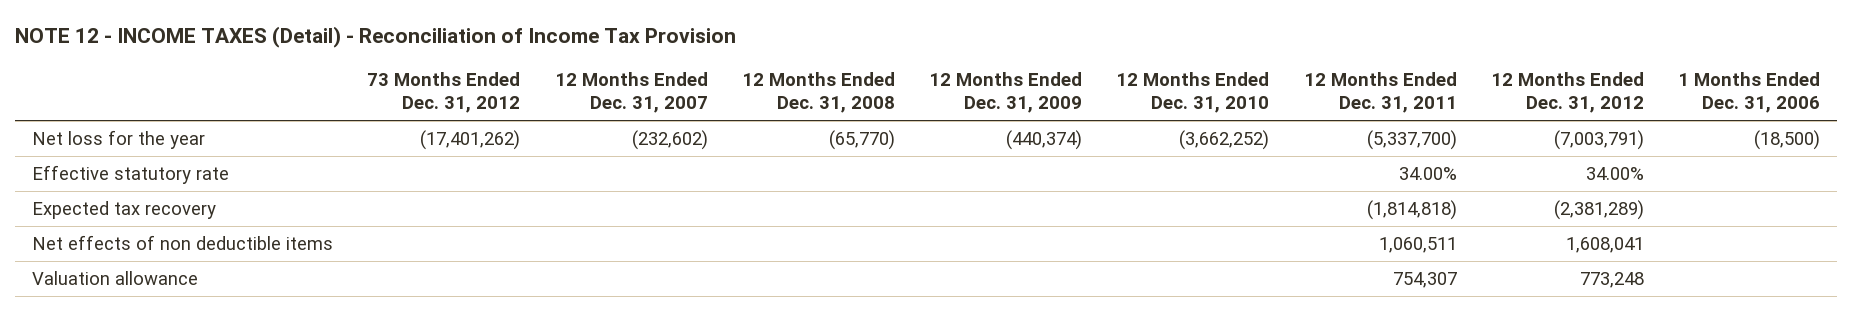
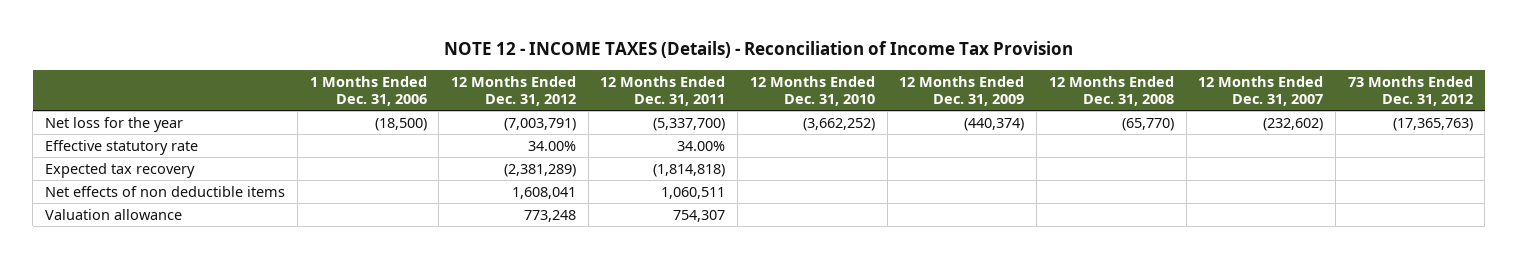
- NOTE 12 - INCOME TAXES (Detail) - Reconciliation of Income Tax Provision
+ NOTE 12 - INCOME TAXES (Details) - Reconciliation of Income Tax Provision
- | 73 Months Ended Dec. 31, 2012 | 12 Months Ended Dec. 31, 2007 | 12 Months Ended Dec. 31, 2008 | 12 Months Ended Dec. 31, 2009 | 12 Months Ended Dec. 31, 2010 | 12 Months Ended Dec. 31, 2011 | 12 Months Ended Dec. 31, 2012 | 1 Months Ended Dec. 31, 2006
+ | 1 Months Ended Dec. 31, 2006 | 12 Months Ended Dec. 31, 2012 | 12 Months Ended Dec. 31, 2011 | 12 Months Ended Dec. 31, 2010 | 12 Months Ended Dec. 31, 2009 | 12 Months Ended Dec. 31, 2008 | 12 Months Ended Dec. 31, 2007 | 73 Months Ended Dec. 31, 2012
- Net loss for the year | (17,401,262) | (232,602) | (65,770) | (440,374) | (3,662,252) | (5,337,700) | (7,003,791) | (18,500)
+ Net loss for the year | (18,500) | (7,003,791) | (5,337,700) | (3,662,252) | (440,374) | (65,770) | (232,602) | (17,365,763)

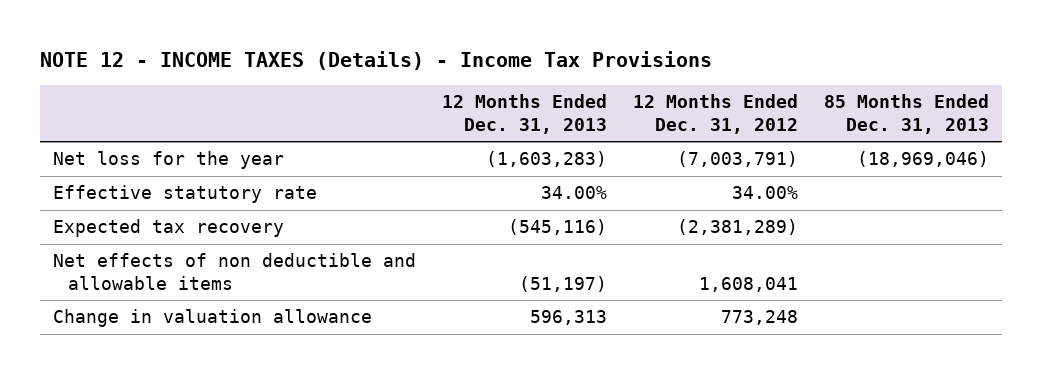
- NOTE 12 - INCOME TAXES (Details) - Reconciliation of Income Tax Provision
+ NOTE 12 - INCOME TAXES (Details) - Income Tax Provisions
- | 1 Months Ended Dec. 31, 2006 | 12 Months Ended Dec. 31, 2012 | 12 Months Ended Dec. 31, 2011 | 12 Months Ended Dec. 31, 2010 | 12 Months Ended Dec. 31, 2009 | 12 Months Ended Dec. 31, 2008 | 12 Months Ended Dec. 31, 2007 | 73 Months Ended Dec. 31, 2012
+ | 12 Months Ended Dec. 31, 2013 | 12 Months Ended Dec. 31, 2012 | 85 Months Ended Dec. 31, 2013
- Net effects of non deductible items | | 1,608,041 | 1,060,511 | | | | |
- Valuation allowance | | 773,248 | 754,307 | | | | |
+ Net effects of non deductible and allowable items | (51,197) | 1,608,041 |
+ Change in valuation allowance | 596,313 | 773,248 |

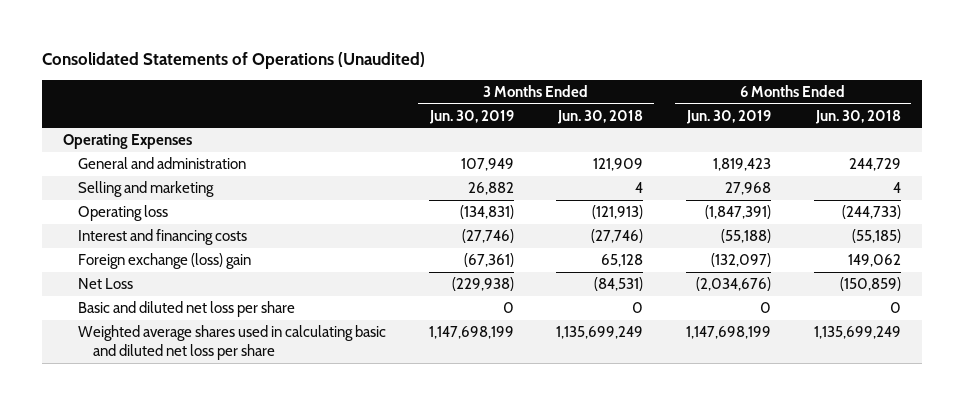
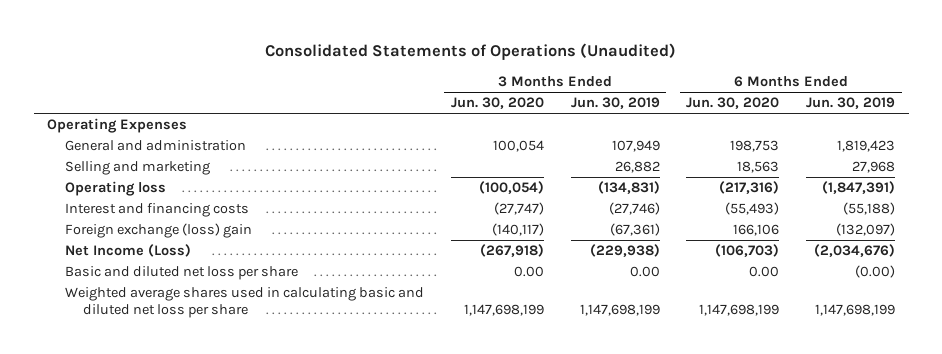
- | 3 Months Ended Jun. 30, 2019 | 3 Months Ended Jun. 30, 2018 | 6 Months Ended Jun. 30, 2019 | 6 Months Ended Jun. 30, 2018
+ | 3 Months Ended Jun. 30, 2020 | 3 Months Ended Jun. 30, 2019 | 6 Months Ended Jun. 30, 2020 | 6 Months Ended Jun. 30, 2019
- Net Loss | (229,938) | (84,531) | (2,034,676) | (150,859)
- Basic and diluted net loss per share | 0 | 0 | 0 | 0
+ Net Income (Loss) | (267,918) | (229,938) | (106,703) | (2,034,676)
+ Basic and diluted net loss per share | 0.00 | 0.00 | 0.00 | (0.00)

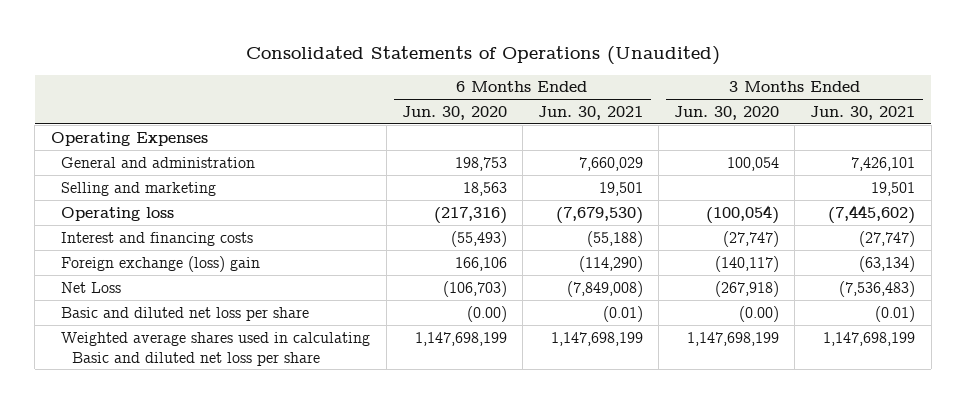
- | 3 Months Ended Jun. 30, 2020 | 3 Months Ended Jun. 30, 2019 | 6 Months Ended Jun. 30, 2020 | 6 Months Ended Jun. 30, 2019
+ | 6 Months Ended Jun. 30, 2020 | 6 Months Ended Jun. 30, 2021 | 3 Months Ended Jun. 30, 2020 | 3 Months Ended Jun. 30, 2021
- Net Income (Loss) | (267,918) | (229,938) | (106,703) | (2,034,676)
- Basic and diluted net loss per share | 0.00 | 0.00 | 0.00 | (0.00)
- Weighted average shares used in calculating basic and diluted net loss per share | 1,147,698,199 | 1,147,698,199 | 1,147,698,199 | 1,147,698,199
+ Net Loss | (106,703) | (7,849,008) | (267,918) | (7,536,483)
+ Basic and diluted net loss per share | (0.00) | (0.01) | (0.00) | (0.01)
+ Weighted average shares used in calculating Basic and diluted net loss per share | 1,147,698,199 | 1,147,698,199 | 1,147,698,199 | 1,147,698,199

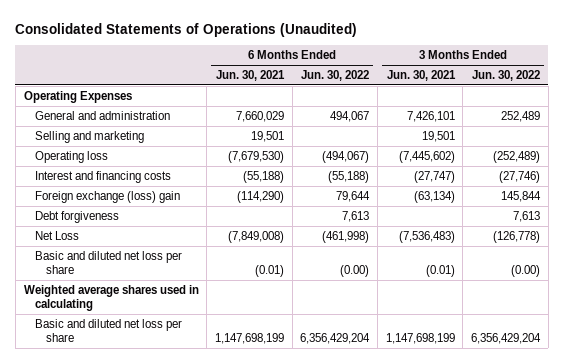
- | 6 Months Ended Jun. 30, 2020 | 6 Months Ended Jun. 30, 2021 | 3 Months Ended Jun. 30, 2020 | 3 Months Ended Jun. 30, 2021
+ | 6 Months Ended Jun. 30, 2021 | 6 Months Ended Jun. 30, 2022 | 3 Months Ended Jun. 30, 2021 | 3 Months Ended Jun. 30, 2022
+ Debt forgiveness | | 7,613 | | 7,613
- Weighted average shares used in calculating Basic and diluted net loss per share | 1,147,698,199 | 1,147,698,199 | 1,147,698,199 | 1,147,698,199
+ Weighted average shares used in calculating
+ Basic and diluted net loss per share | 1,147,698,199 | 6,356,429,204 | 1,147,698,199 | 6,356,429,204

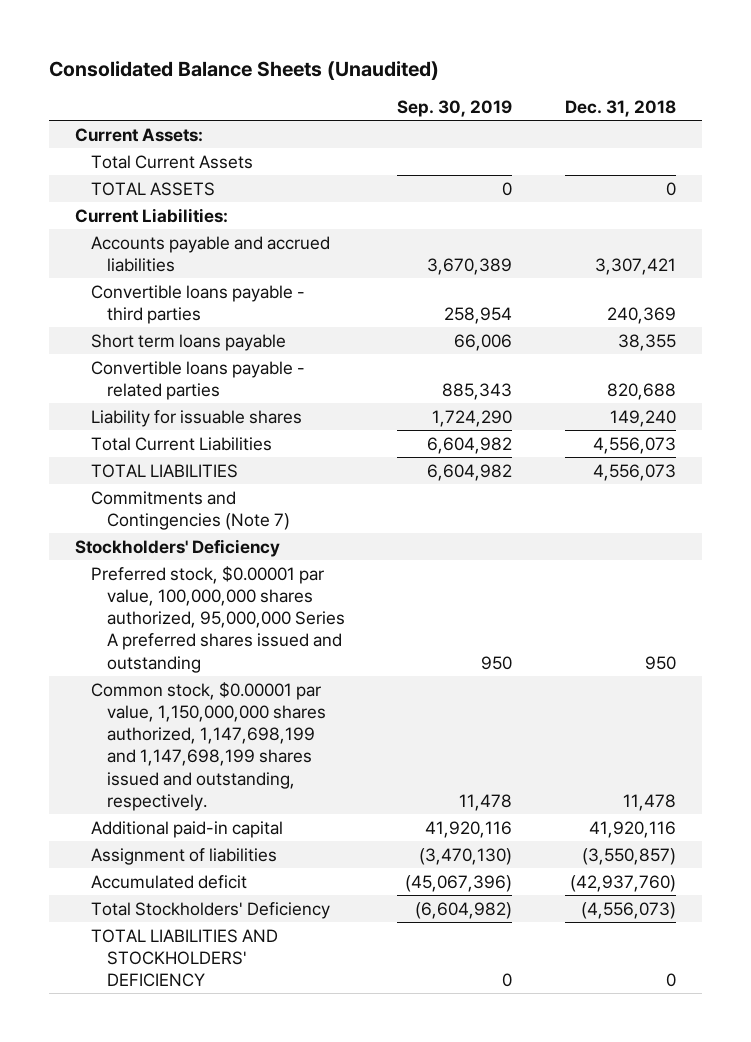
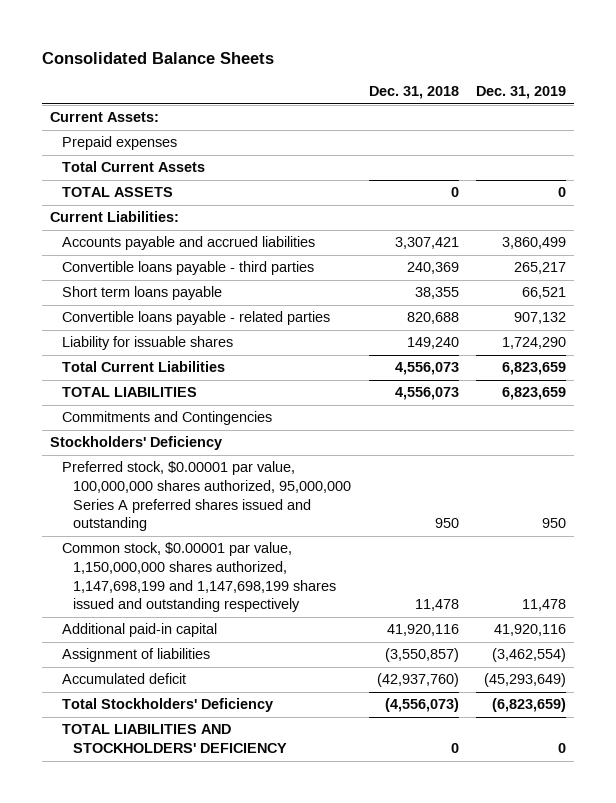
- Consolidated Balance Sheets (Unaudited)
+ Consolidated Balance Sheets
- | Sep. 30, 2019 | Dec. 31, 2018
+ | Dec. 31, 2018 | Dec. 31, 2019
+ Prepaid expenses
- Commitments and Contingencies (Note 7)
+ Commitments and Contingencies
- Common stock, $0.00001 par value, 1,150,000,000 shares authorized, 1,147,698,199 and 1,147,698,199 shares issued and outstanding, respectively. | 11,478 | 11,478
+ Common stock, $0.00001 par value, 1,150,000,000 shares authorized, 1,147,698,199 and 1,147,698,199 shares issued and outstanding respectively | 11,478 | 11,478

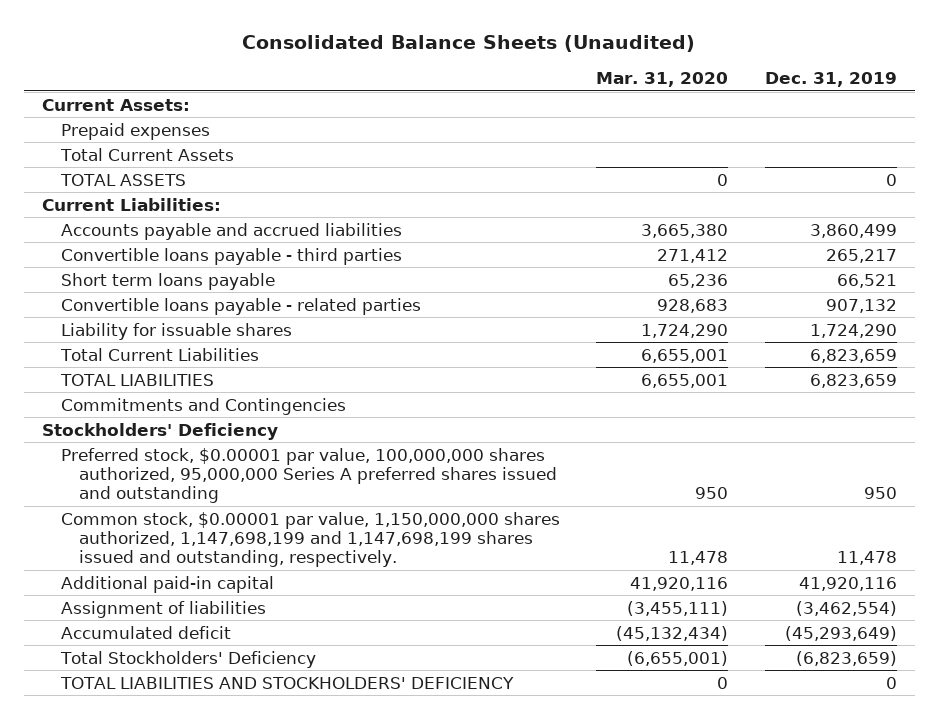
- Consolidated Balance Sheets
+ Consolidated Balance Sheets (Unaudited)
- | Dec. 31, 2018 | Dec. 31, 2019
+ | Mar. 31, 2020 | Dec. 31, 2019
- Common stock, $0.00001 par value, 1,150,000,000 shares authorized, 1,147,698,199 and 1,147,698,199 shares issued and outstanding respectively | 11,478 | 11,478
+ Common stock, $0.00001 par value, 1,150,000,000 shares authorized, 1,147,698,199 and 1,147,698,199 shares issued and outstanding, respectively. | 11,478 | 11,478

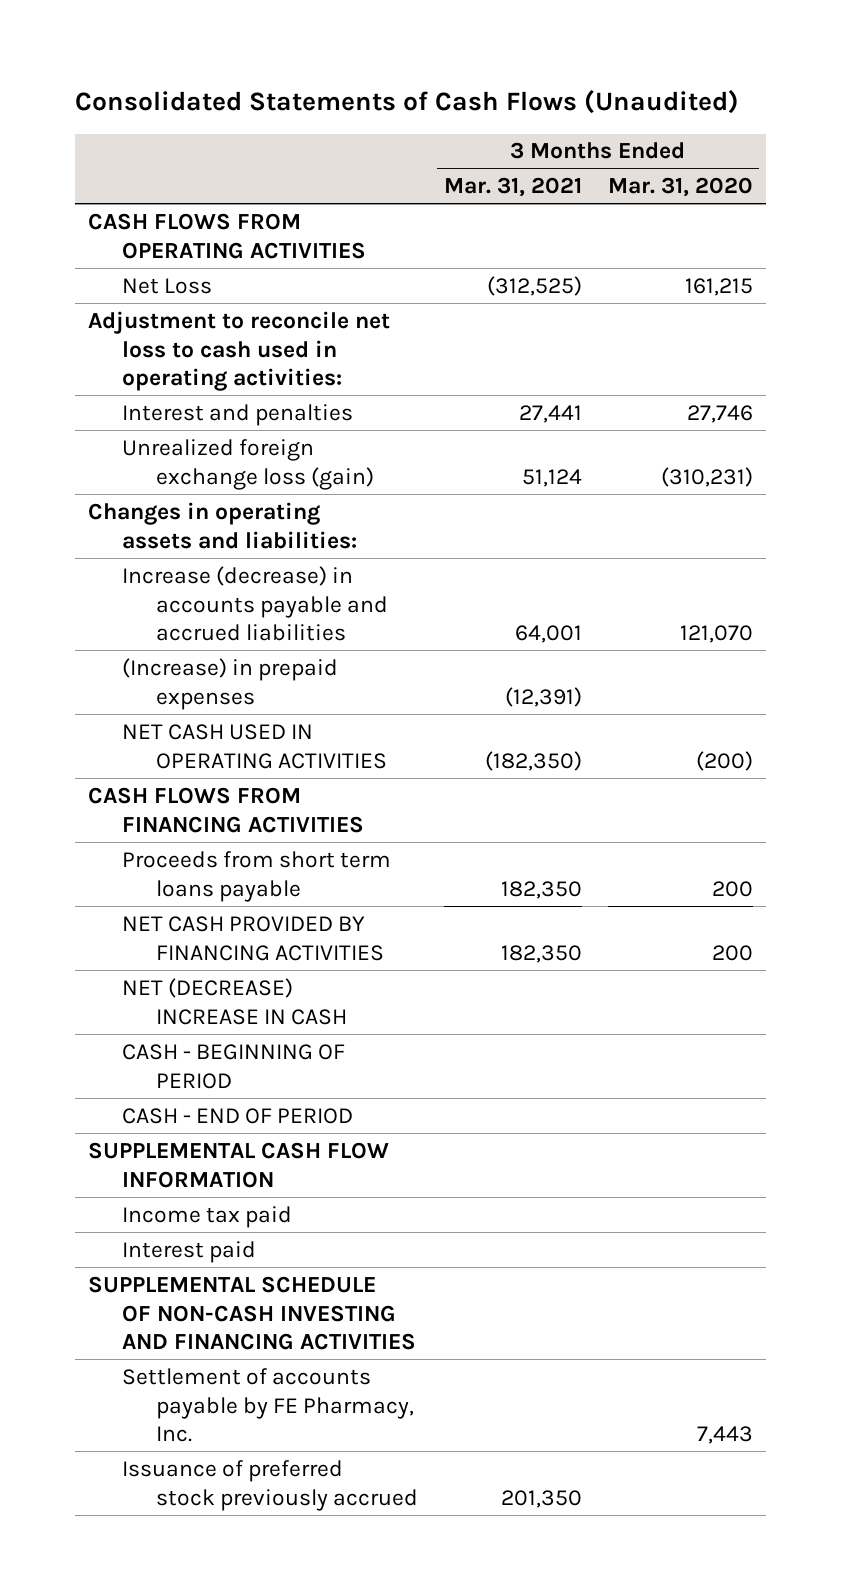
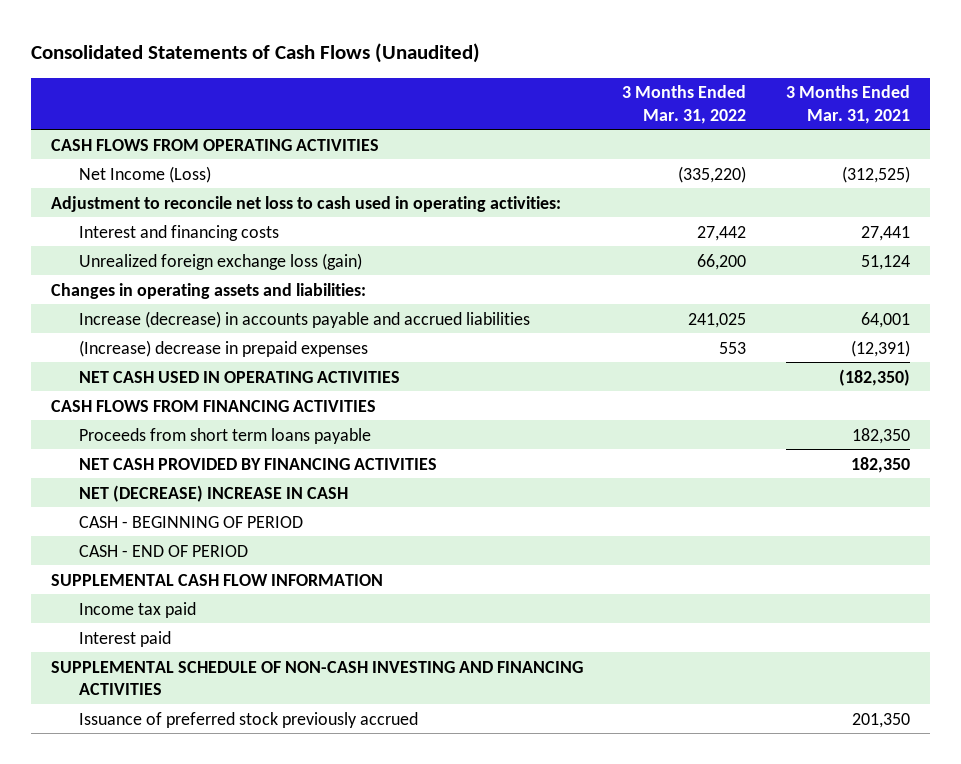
- | 3 Months Ended Mar. 31, 2021 | 3 Months Ended Mar. 31, 2020
+ | 3 Months Ended Mar. 31, 2022 | 3 Months Ended Mar. 31, 2021
- Net Loss | (312,525) | 161,215
+ Net Income (Loss) | (335,220) | (312,525)
- Interest and penalties | 27,441 | 27,746
+ Interest and financing costs | 27,442 | 27,441
- (Increase) in prepaid expenses | (12,391) |
+ (Increase) decrease in prepaid expenses | 553 | (12,391)
- Settlement of accounts payable by FE Pharmacy, Inc. | | 7,443

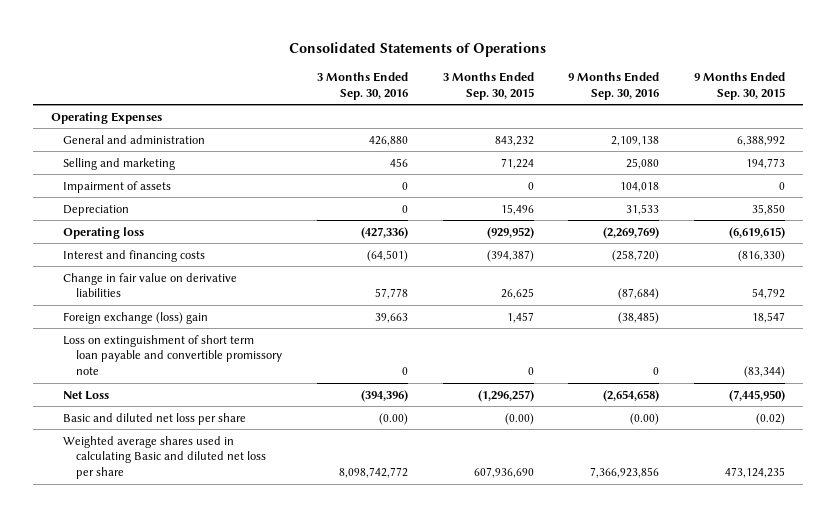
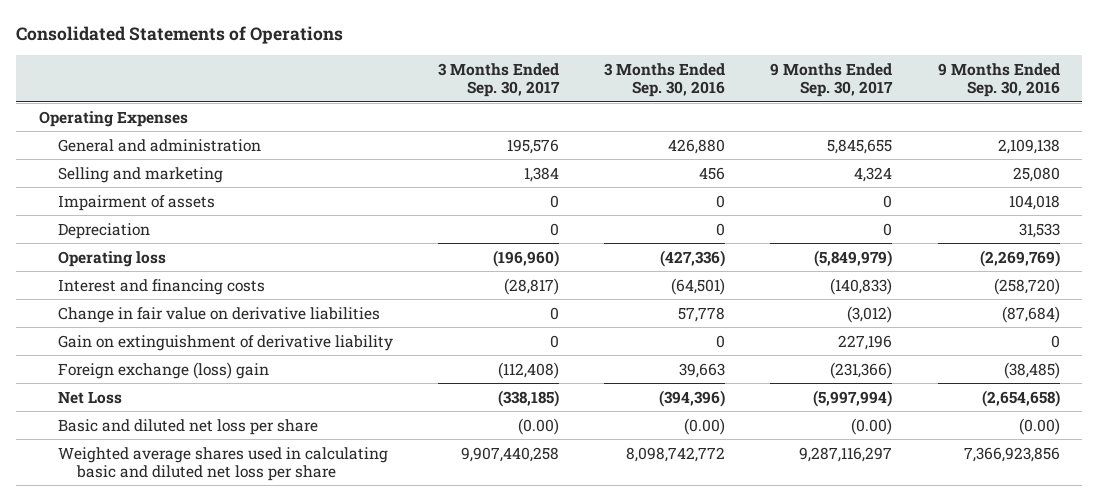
- | 3 Months Ended Sep. 30, 2016 | 3 Months Ended Sep. 30, 2015 | 9 Months Ended Sep. 30, 2016 | 9 Months Ended Sep. 30, 2015
+ | 3 Months Ended Sep. 30, 2017 | 3 Months Ended Sep. 30, 2016 | 9 Months Ended Sep. 30, 2017 | 9 Months Ended Sep. 30, 2016
+ Gain on extinguishment of derivative liability | 0 | 0 | 227,196 | 0
- Loss on extinguishment of short term loan payable and convertible promissory note | 0 | 0 | 0 | (83,344)
- Weighted average shares used in calculating Basic and diluted net loss per share | 8,098,742,772 | 607,936,690 | 7,366,923,856 | 473,124,235
+ Weighted average shares used in calculating basic and diluted net loss per share | 9,907,440,258 | 8,098,742,772 | 9,287,116,297 | 7,366,923,856

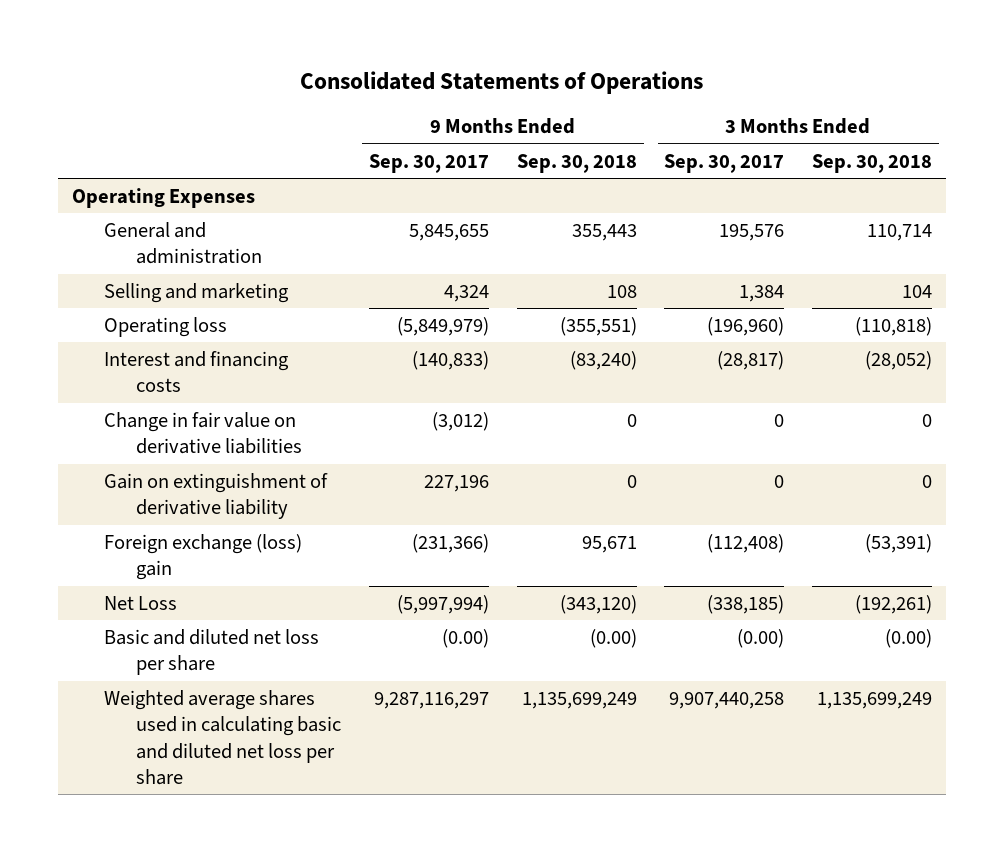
- | 3 Months Ended Sep. 30, 2017 | 3 Months Ended Sep. 30, 2016 | 9 Months Ended Sep. 30, 2017 | 9 Months Ended Sep. 30, 2016
+ | 9 Months Ended Sep. 30, 2017 | 9 Months Ended Sep. 30, 2018 | 3 Months Ended Sep. 30, 2017 | 3 Months Ended Sep. 30, 2018
- Impairment of assets | 0 | 0 | 0 | 104,018
- Depreciation | 0 | 0 | 0 | 31,533

